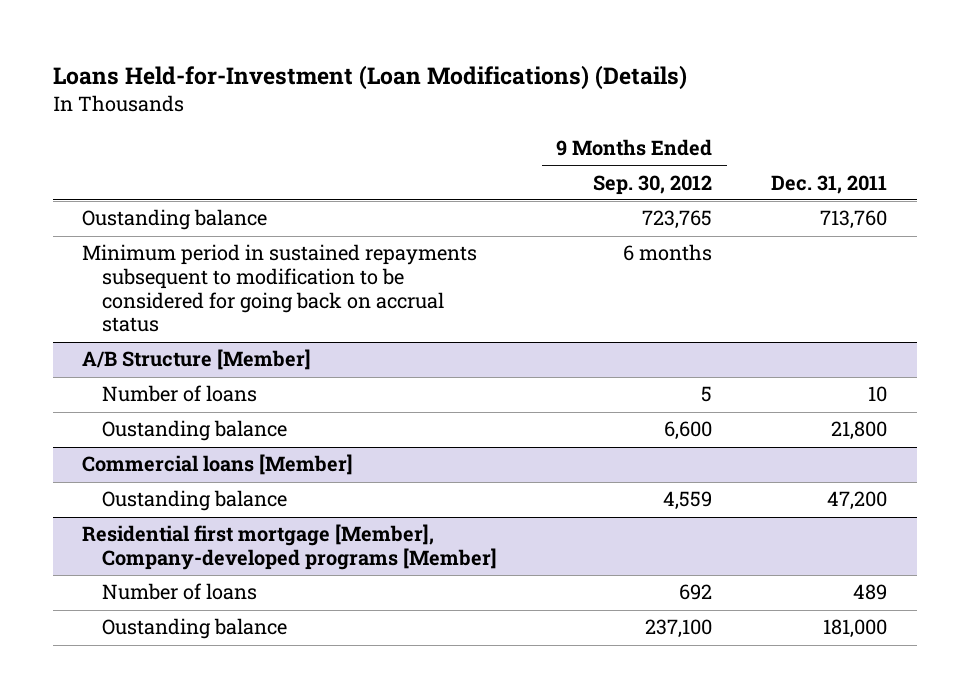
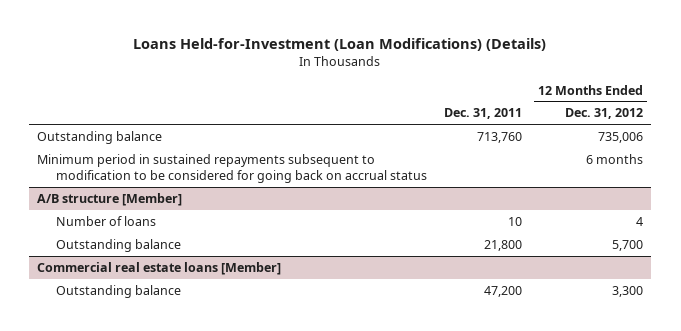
- | 9 Months Ended Sep. 30, 2012 | Dec. 31, 2011
+ | Dec. 31, 2011 | 12 Months Ended Dec. 31, 2012
- Oustanding balance | 723,765 | 713,760
+ Outstanding balance | 713,760 | 735,006
- A/B Structure [Member]
+ A/B structure [Member]
- Oustanding balance | 6,600 | 21,800
- Commercial loans [Member]
- Oustanding balance | 4,559 | 47,200
- Residential first mortgage [Member], Company-developed programs [Member]
- Number of loans | 692 | 489
- Oustanding balance | 237,100 | 181,000
+ Outstanding balance | 21,800 | 5,700
+ Commercial real estate loans [Member]
+ Outstanding balance | 47,200 | 3,300

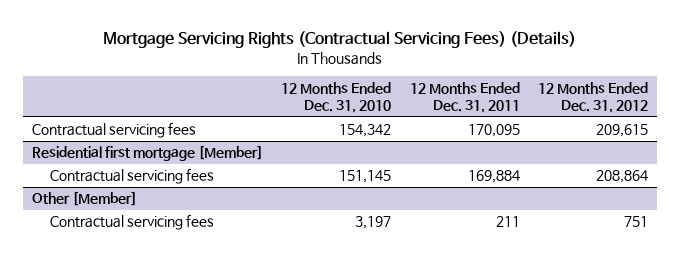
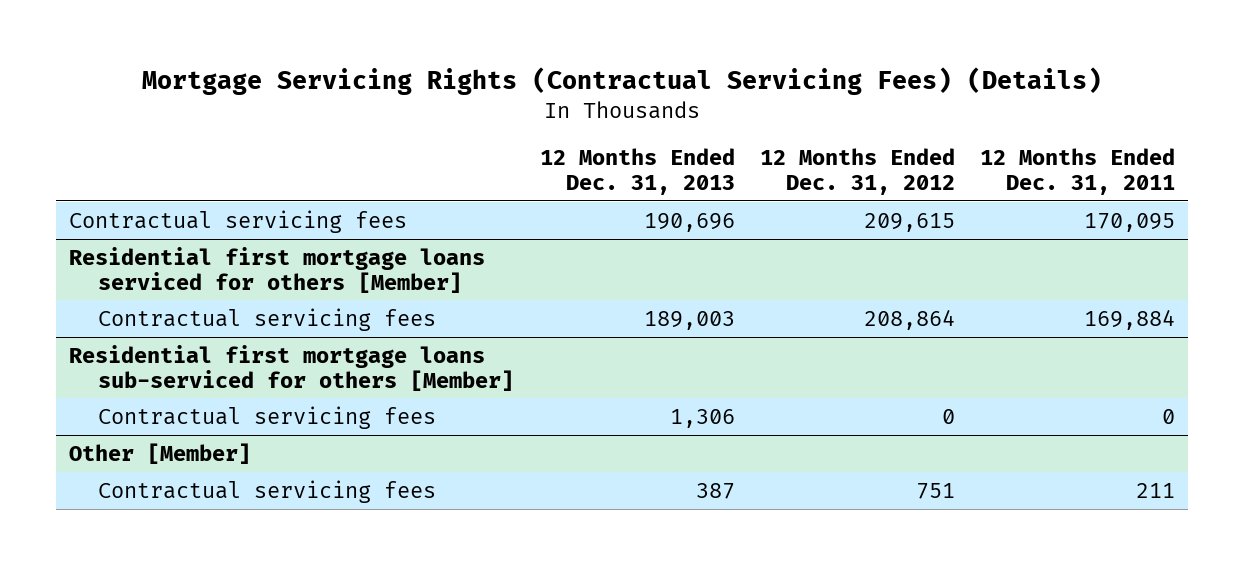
- | 12 Months Ended Dec. 31, 2010 | 12 Months Ended Dec. 31, 2011 | 12 Months Ended Dec. 31, 2012
+ | 12 Months Ended Dec. 31, 2013 | 12 Months Ended Dec. 31, 2012 | 12 Months Ended Dec. 31, 2011
- Residential first mortgage [Member]
+ Residential first mortgage loans serviced for others [Member]
+ Residential first mortgage loans sub-serviced for others [Member]
+ Contractual servicing fees | 1,306 | 0 | 0

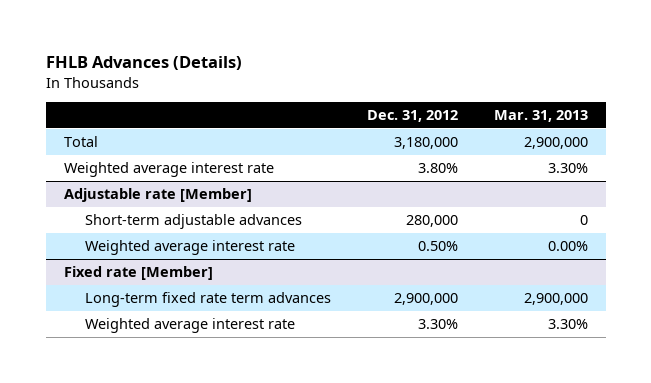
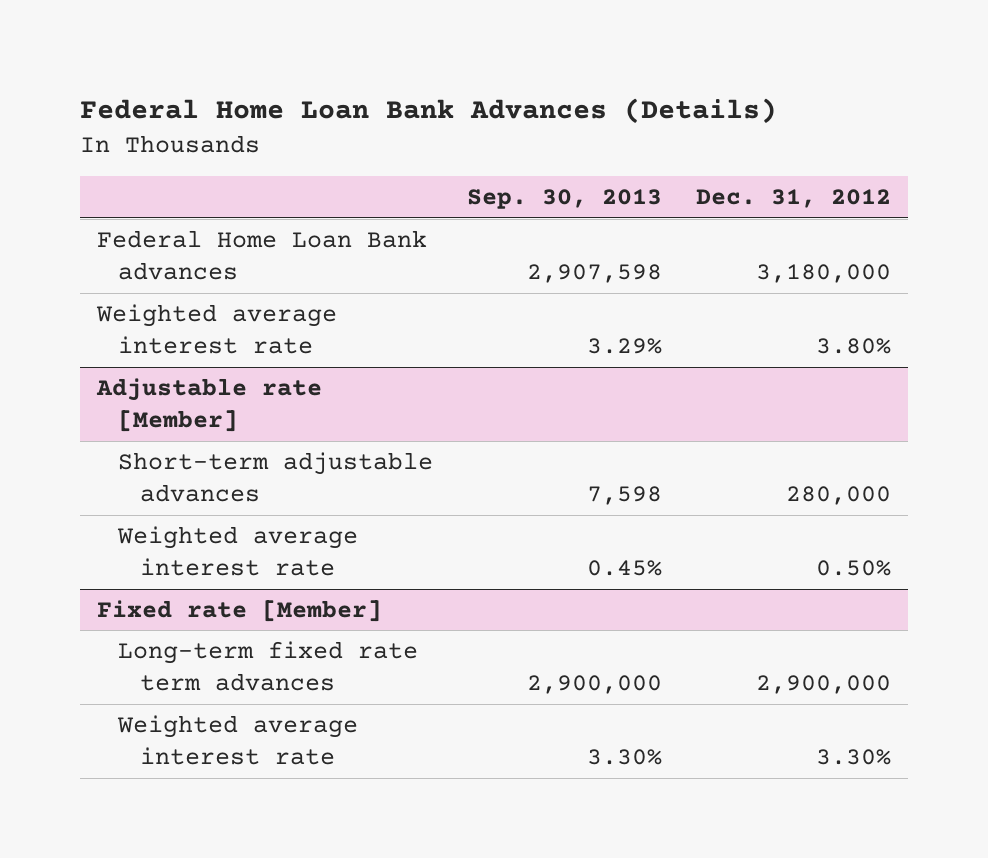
- FHLB Advances (Details)
+ Federal Home Loan Bank Advances (Details)
- | Dec. 31, 2012 | Mar. 31, 2013
+ | Sep. 30, 2013 | Dec. 31, 2012
- Total | 3,180,000 | 2,900,000
+ Federal Home Loan Bank advances | 2,907,598 | 3,180,000

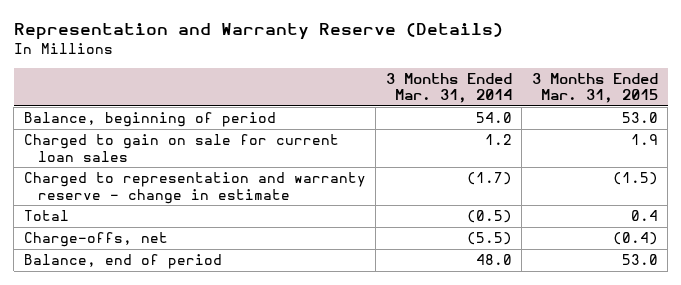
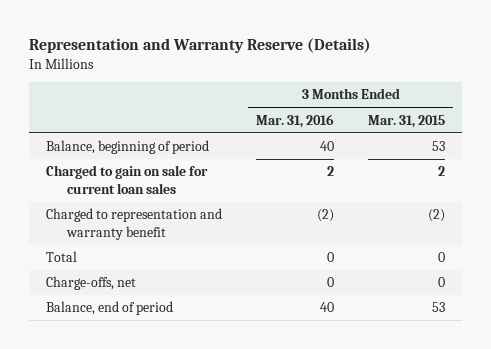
- | 3 Months Ended Mar. 31, 2014 | 3 Months Ended Mar. 31, 2015
+ | 3 Months Ended Mar. 31, 2016 | 3 Months Ended Mar. 31, 2015
- Balance, beginning of period | 54.0 | 53.0
- Charged to gain on sale for current loan sales | 1.2 | 1.9
- Charged to representation and warranty reserve - change in estimate | (1.7) | (1.5)
- Total | (0.5) | 0.4
- Charge-offs, net | (5.5) | (0.4)
- Balance, end of period | 48.0 | 53.0
+ Balance, beginning of period | 40 | 53
+ Charged to gain on sale for current loan sales | 2 | 2
+ Charged to representation and warranty benefit | (2) | (2)
+ Total | 0 | 0
+ Charge-offs, net | 0 | 0
+ Balance, end of period | 40 | 53

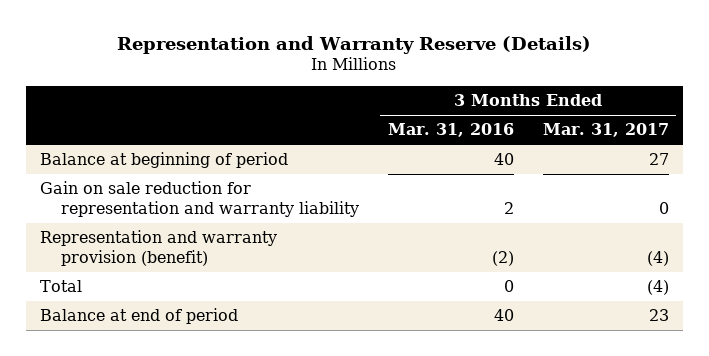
- | 3 Months Ended Mar. 31, 2016 | 3 Months Ended Mar. 31, 2015
+ | 3 Months Ended Mar. 31, 2016 | 3 Months Ended Mar. 31, 2017
- Balance, beginning of period | 40 | 53
- Charged to gain on sale for current loan sales | 2 | 2
- Charged to representation and warranty benefit | (2) | (2)
+ Balance at beginning of period | 40 | 27
+ Gain on sale reduction for representation and warranty liability | 2 | 0
+ Representation and warranty provision (benefit) | (2) | (4)
- Charge-offs, net | 0 | 0
- Balance, end of period | 40 | 53
+ Balance at end of period | 40 | 23

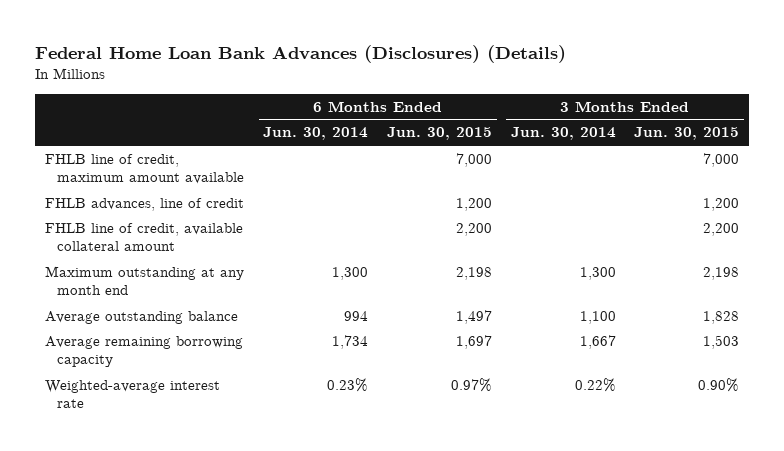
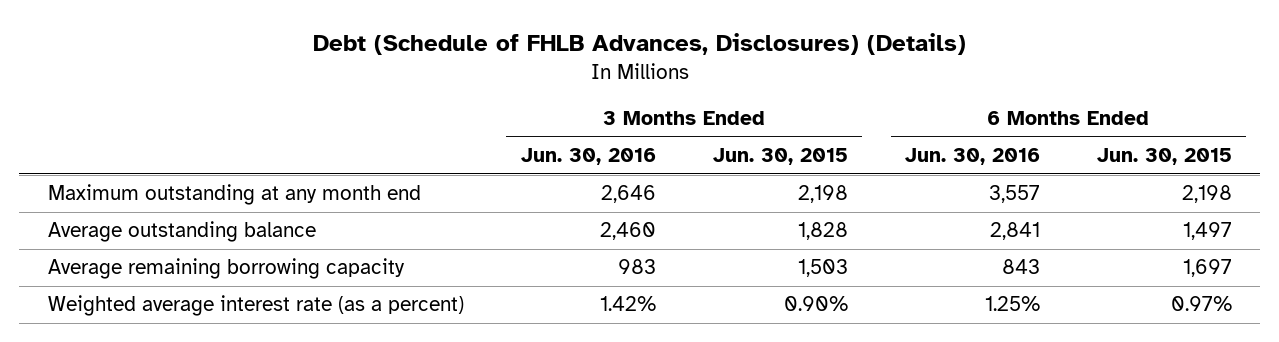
- Federal Home Loan Bank Advances (Disclosures) (Details)
+ Debt (Schedule of FHLB Advances, Disclosures) (Details)
- | 6 Months Ended Jun. 30, 2014 | 6 Months Ended Jun. 30, 2015 | 3 Months Ended Jun. 30, 2014 | 3 Months Ended Jun. 30, 2015
+ | 3 Months Ended Jun. 30, 2016 | 3 Months Ended Jun. 30, 2015 | 6 Months Ended Jun. 30, 2016 | 6 Months Ended Jun. 30, 2015
- FHLB line of credit, maximum amount available | | 7,000 | | 7,000
- FHLB advances, line of credit | | 1,200 | | 1,200
- FHLB line of credit, available collateral amount | | 2,200 | | 2,200
- Weighted-average interest rate | 0.23% | 0.97% | 0.22% | 0.90%
+ Weighted average interest rate (as a percent) | 1.42% | 0.90% | 1.25% | 0.97%

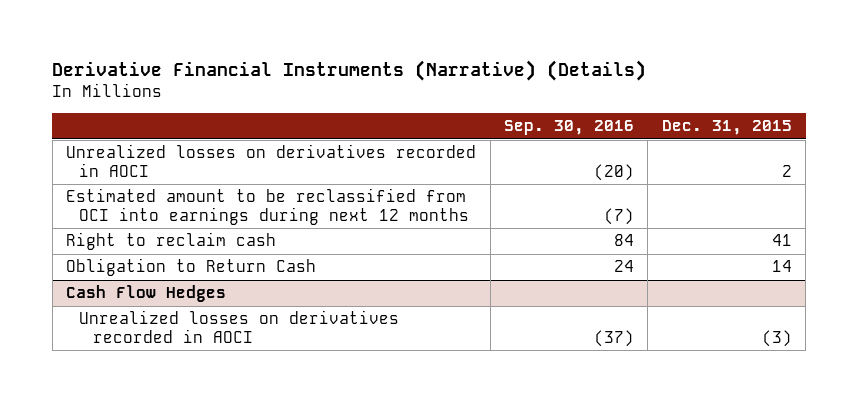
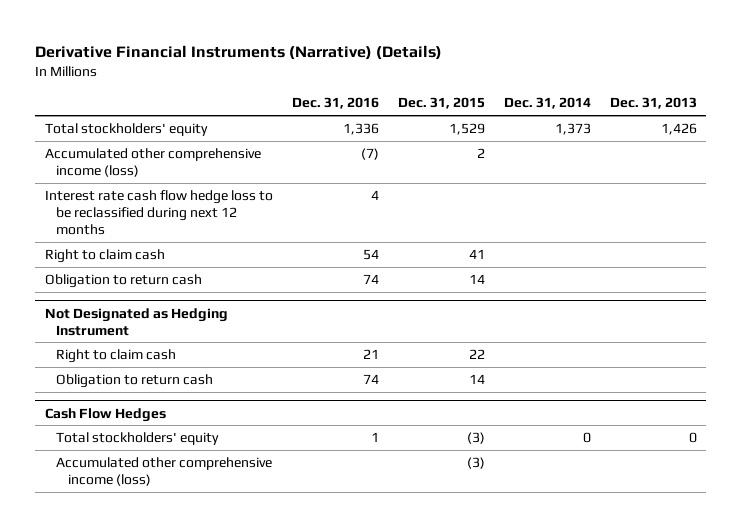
- | Sep. 30, 2016 | Dec. 31, 2015
+ | Dec. 31, 2016 | Dec. 31, 2015 | Dec. 31, 2014 | Dec. 31, 2013
- Unrealized losses on derivatives recorded in AOCI | (20) | 2
- Estimated amount to be reclassified from OCI into earnings during next 12 months | (7) |
- Right to reclaim cash | 84 | 41
- Obligation to Return Cash | 24 | 14
+ Total stockholders' equity | 1,336 | 1,529 | 1,373 | 1,426
+ Accumulated other comprehensive income (loss) | (7) | 2 | |
+ Interest rate cash flow hedge loss to be reclassified during next 12 months | 4 | | |
+ Right to claim cash | 54 | 41 | |
+ Obligation to return cash | 74 | 14 | |
+ Not Designated as Hedging Instrument
+ Right to claim cash | 21 | 22 | |
+ Obligation to return cash | 74 | 14 | |
@ Cash Flow Hedges
- Unrealized losses on derivatives recorded in AOCI | (37) | (3)
+ Total stockholders' equity | 1 | (3) | 0 | 0
+ Accumulated other comprehensive income (loss) | | (3) | |

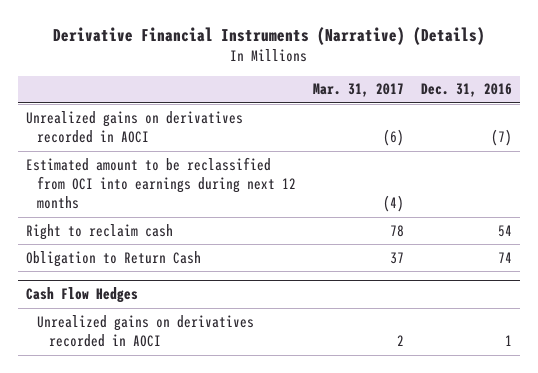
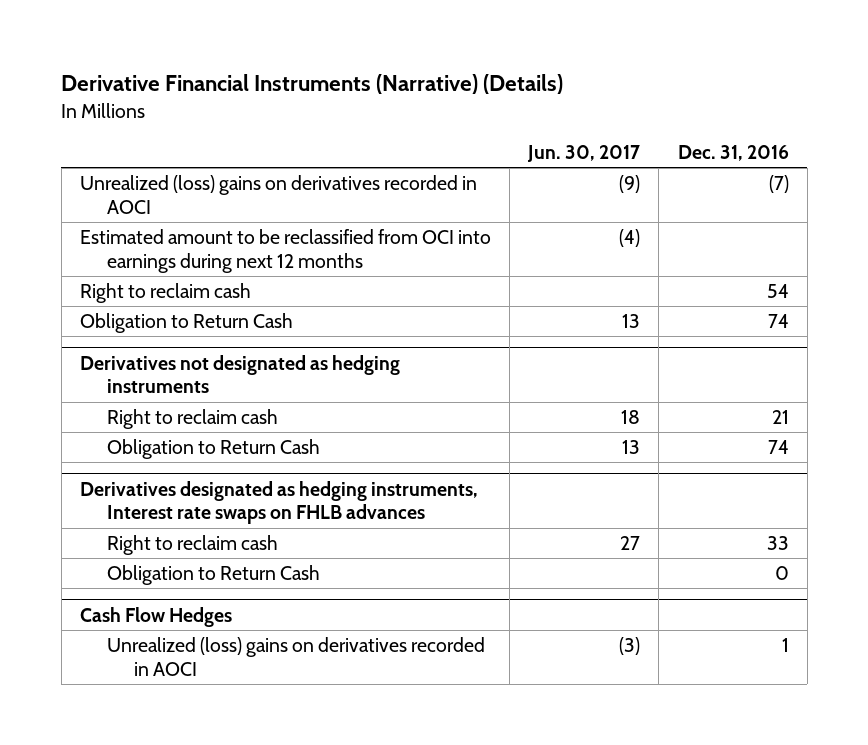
- | Mar. 31, 2017 | Dec. 31, 2016
+ | Jun. 30, 2017 | Dec. 31, 2016
- Unrealized gains on derivatives recorded in AOCI | (6) | (7)
+ Unrealized (loss) gains on derivatives recorded in AOCI | (9) | (7)
+ Derivatives not designated as hedging instruments
+ Right to reclaim cash | 18 | 21
+ Obligation to Return Cash | 13 | 74
+ Derivatives designated as hedging instruments, Interest rate swaps on FHLB advances
+ Right to reclaim cash | 27 | 33
+ Obligation to Return Cash | | 0
@ Cash Flow Hedges
- Unrealized gains on derivatives recorded in AOCI | 2 | 1
+ Unrealized (loss) gains on derivatives recorded in AOCI | (3) | 1

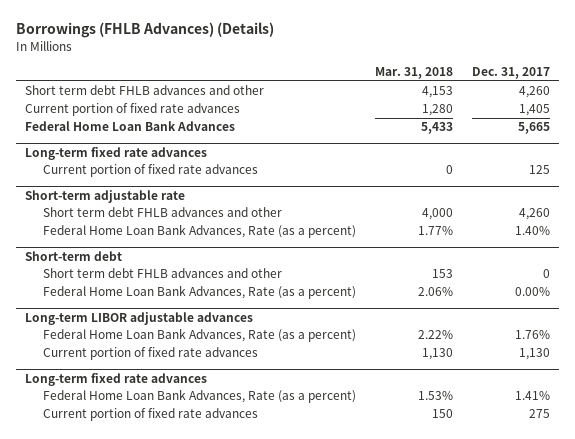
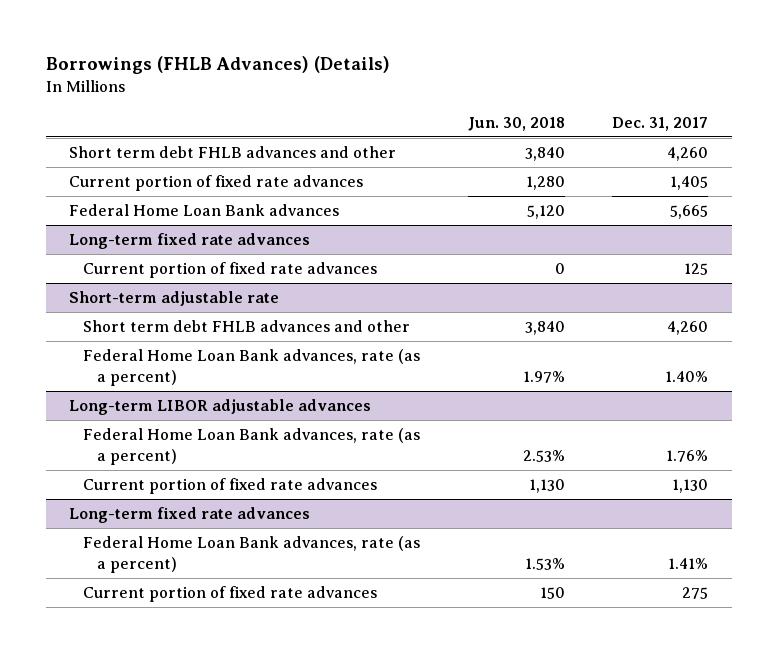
- | Mar. 31, 2018 | Dec. 31, 2017
+ | Jun. 30, 2018 | Dec. 31, 2017
- Federal Home Loan Bank Advances | 5,433 | 5,665
+ Federal Home Loan Bank advances | 5,120 | 5,665
@ Short-term adjustable rate
- Federal Home Loan Bank Advances, Rate (as a percent) | 1.77% | 1.40%
- Short-term debt
- Short term debt FHLB advances and other | 153 | 0
- Federal Home Loan Bank Advances, Rate (as a percent) | 2.06% | 0.00%
@ Short-term adjustable rate
+ Federal Home Loan Bank advances, rate (as a percent) | 1.97% | 1.40%
@ Long-term LIBOR adjustable advances
- Federal Home Loan Bank Advances, Rate (as a percent) | 2.22% | 1.76%
+ Federal Home Loan Bank advances, rate (as a percent) | 2.53% | 1.76%
@ Long-term fixed rate advances
- Federal Home Loan Bank Advances, Rate (as a percent) | 1.53% | 1.41%
+ Federal Home Loan Bank advances, rate (as a percent) | 1.53% | 1.41%

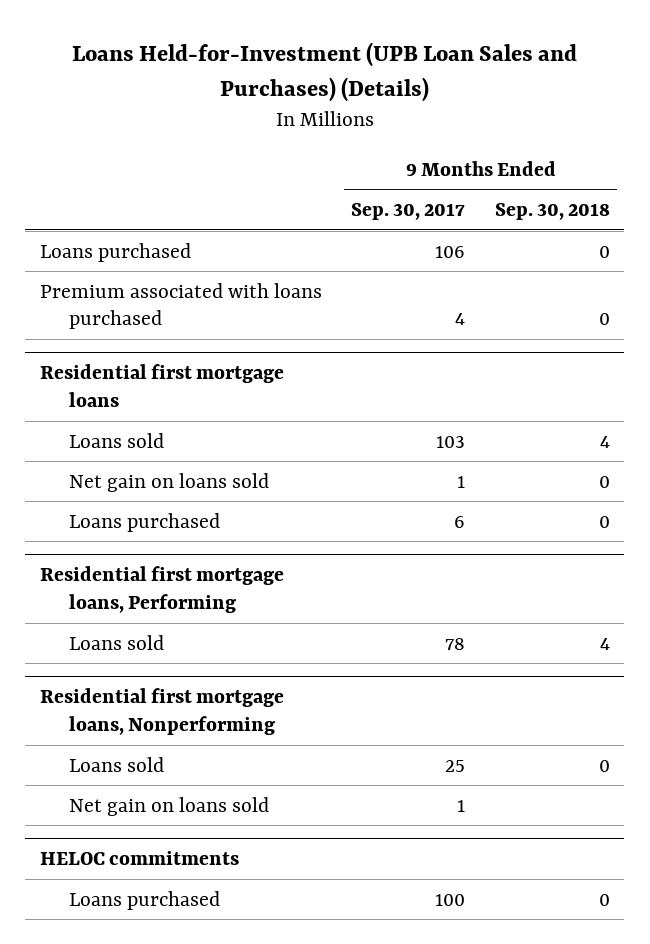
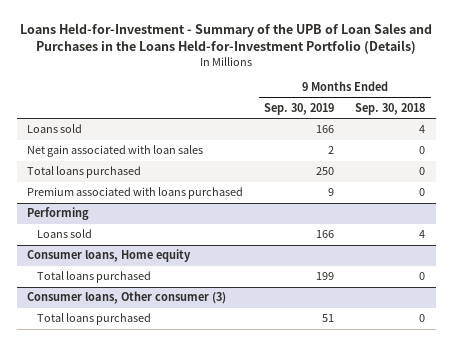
- Loans Held-for-Investment (UPB Loan Sales and Purchases) (Details)
+ Loans Held-for-Investment - Summary of the UPB of Loan Sales and Purchases in the Loans Held-for-Investment Portfolio (Details)
- | 9 Months Ended Sep. 30, 2017 | 9 Months Ended Sep. 30, 2018
+ | 9 Months Ended Sep. 30, 2019 | 9 Months Ended Sep. 30, 2018
- Loans purchased | 106 | 0
- Residential first mortgage loans
- Net gain on loans sold | 1 | 0
- Loans purchased | 6 | 0
- Residential first mortgage loans, Performing
+ Net gain associated with loan sales | 2 | 0
+ Total loans purchased | 250 | 0
moved down: Premium associated with loans purchased | 9 | 0
+ Performing
- Residential first mortgage loans, Nonperforming
- Loans sold | 25 | 0
- Net gain on loans sold | 1 |
- HELOC commitments
- Loans purchased | 100 | 0
+ Consumer loans, Home equity
+ Total loans purchased | 199 | 0
+ Consumer loans, Other consumer (3)
+ Total loans purchased | 51 | 0

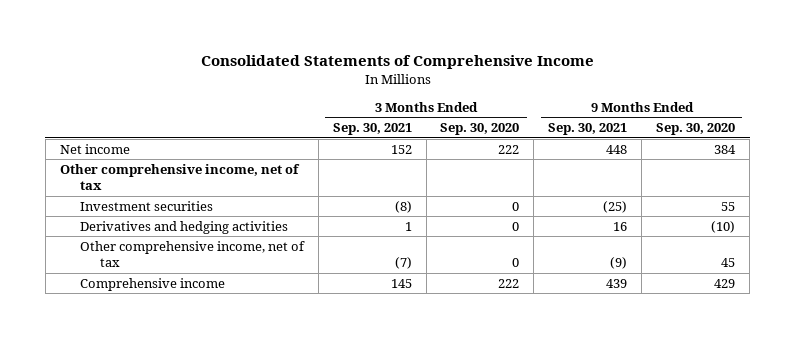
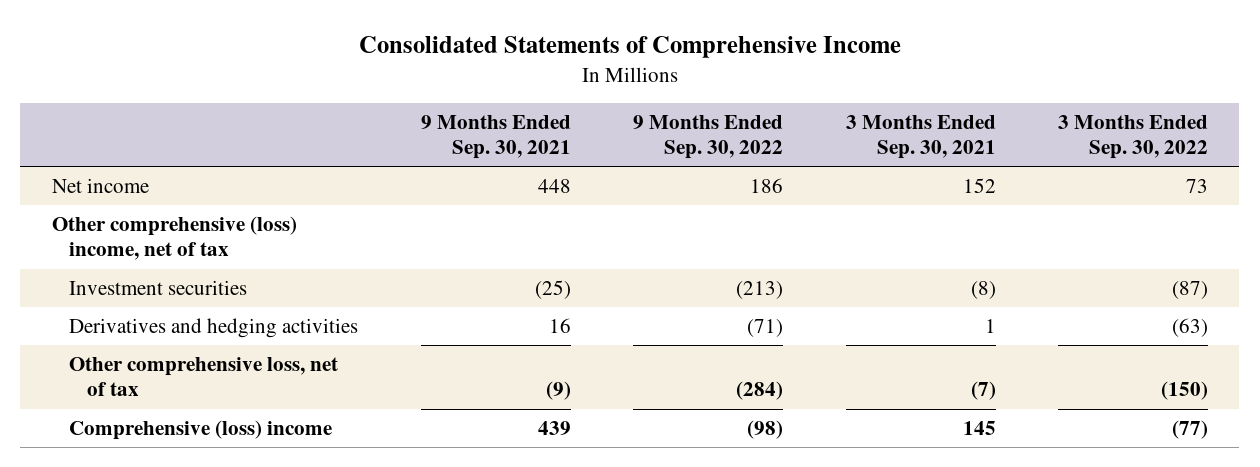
- | 3 Months Ended Sep. 30, 2021 | 3 Months Ended Sep. 30, 2020 | 9 Months Ended Sep. 30, 2021 | 9 Months Ended Sep. 30, 2020
+ | 9 Months Ended Sep. 30, 2021 | 9 Months Ended Sep. 30, 2022 | 3 Months Ended Sep. 30, 2021 | 3 Months Ended Sep. 30, 2022
- Other comprehensive income, net of tax
+ Other comprehensive (loss) income, net of tax
- Other comprehensive income, net of tax | (7) | 0 | (9) | 45
- Comprehensive income | 145 | 222 | 439 | 429
+ Other comprehensive loss, net of tax | (9) | (284) | (7) | (150)
+ Comprehensive (loss) income | 439 | (98) | 145 | (77)

